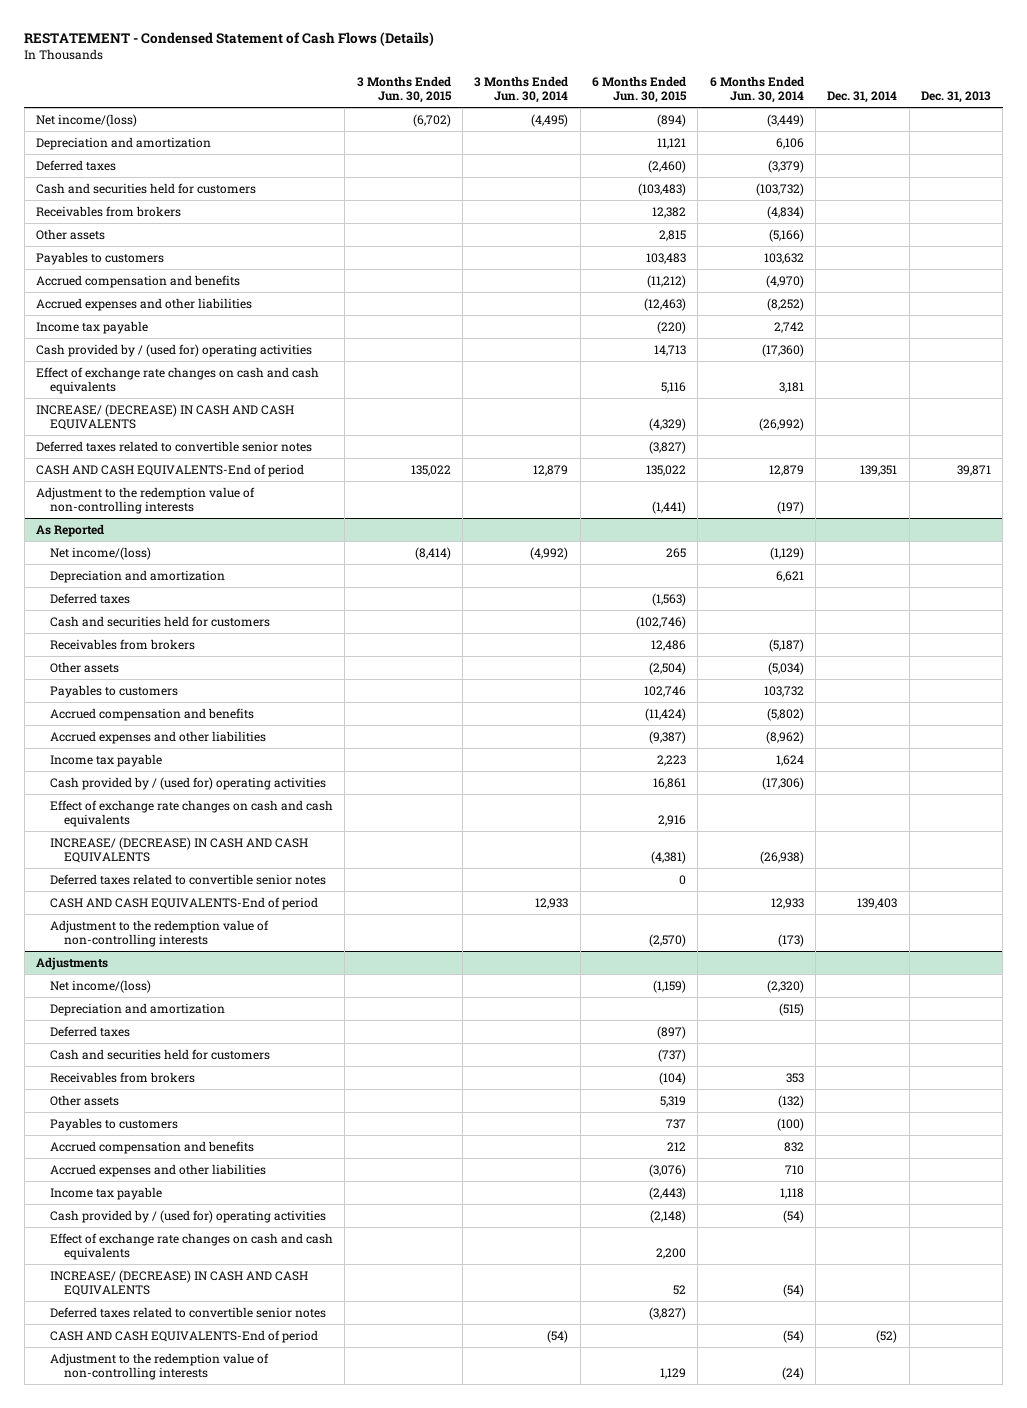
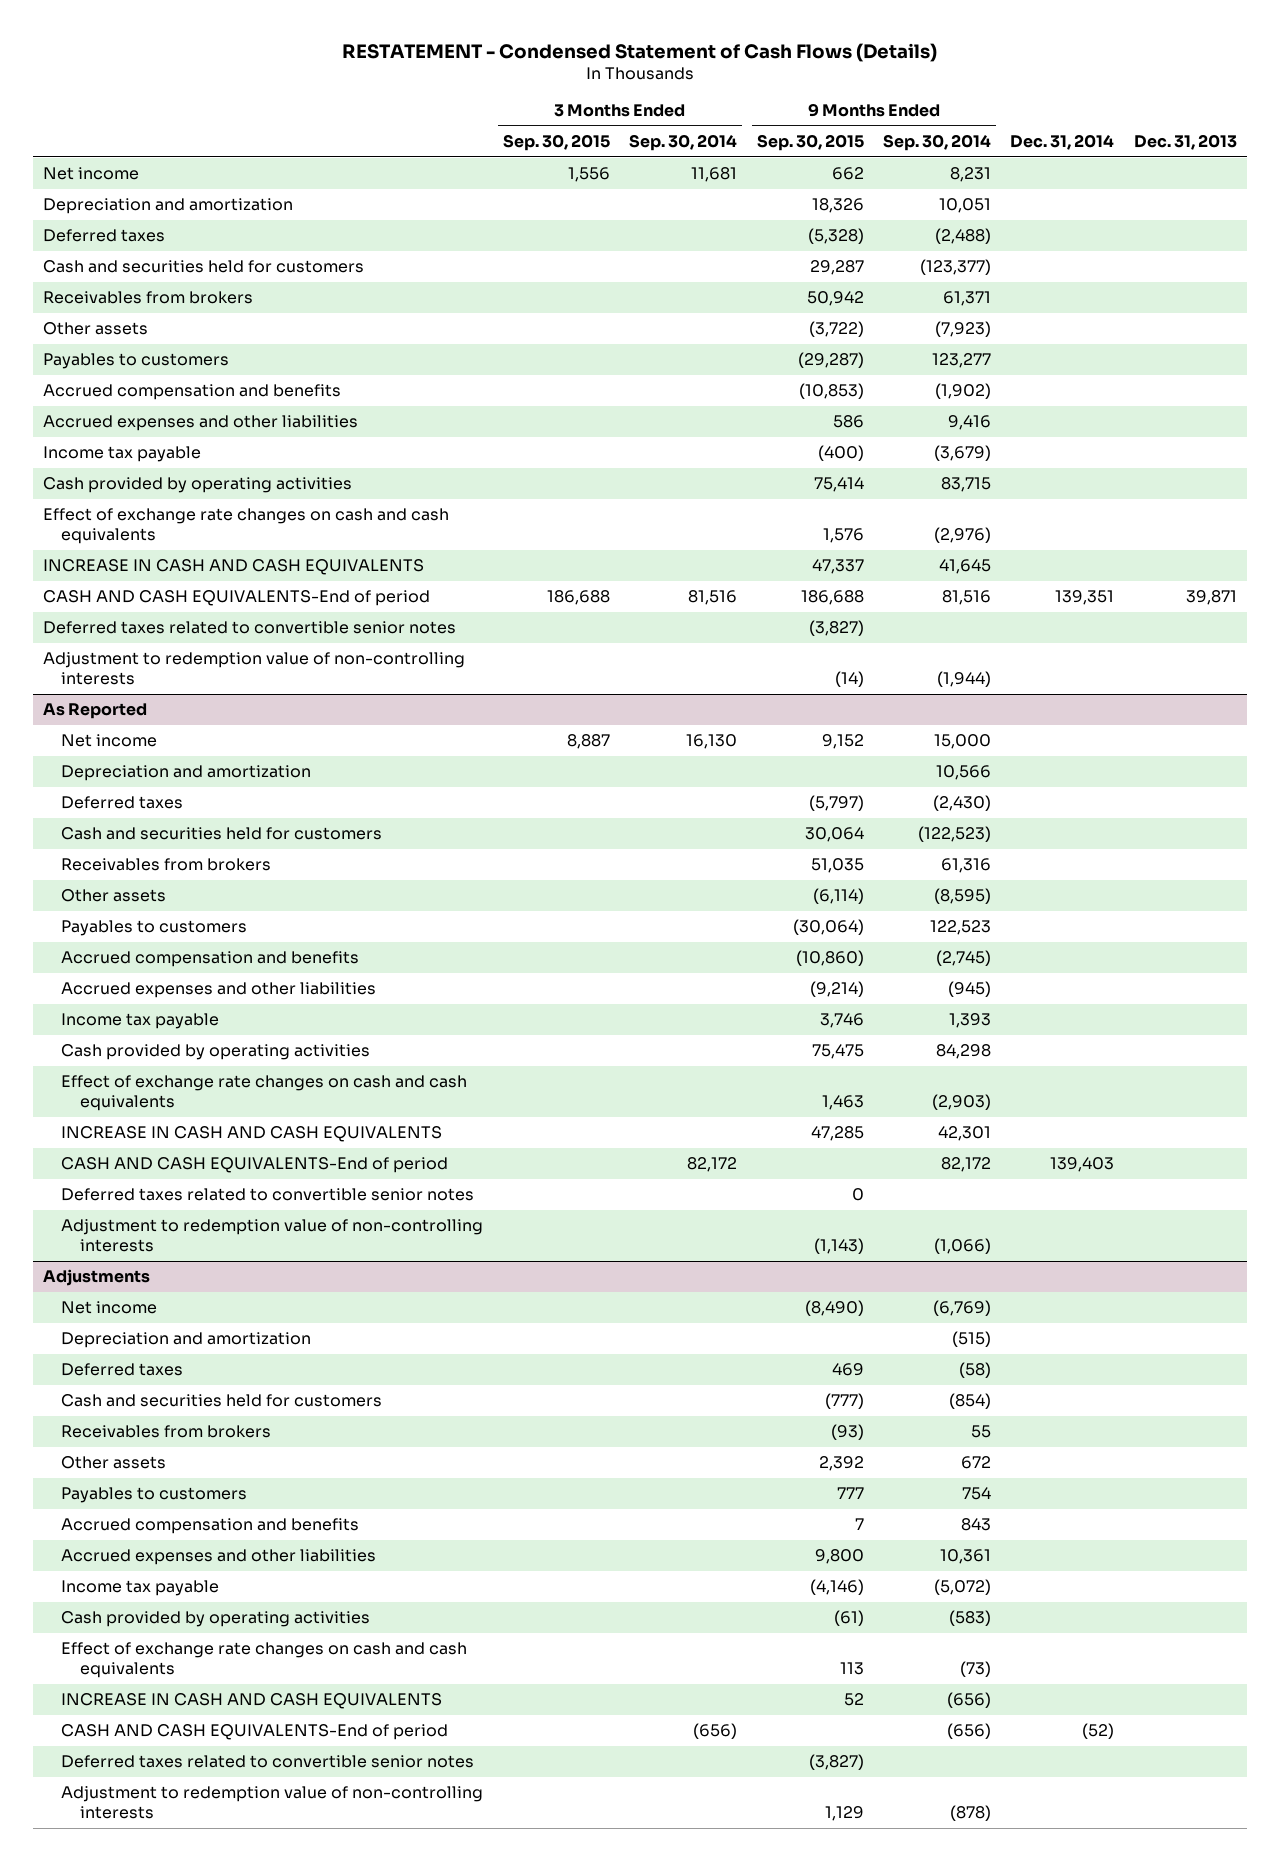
- | 3 Months Ended Jun. 30, 2015 | 3 Months Ended Jun. 30, 2014 | 6 Months Ended Jun. 30, 2015 | 6 Months Ended Jun. 30, 2014 | Dec. 31, 2014 | Dec. 31, 2013
+ | 3 Months Ended Sep. 30, 2015 | 3 Months Ended Sep. 30, 2014 | 9 Months Ended Sep. 30, 2015 | 9 Months Ended Sep. 30, 2014 | Dec. 31, 2014 | Dec. 31, 2013
- Net income/(loss) | (6,702) | (4,495) | (894) | (3,449) | |
+ Net income | 1,556 | 11,681 | 662 | 8,231 | |
- Cash provided by / (used for) operating activities | | | 14,713 | (17,360) | |
+ Cash provided by operating activities | | | 75,414 | 83,715 | |
- INCREASE/ (DECREASE) IN CASH AND CASH EQUIVALENTS | | | (4,329) | (26,992) | |
+ INCREASE IN CASH AND CASH EQUIVALENTS | | | 47,337 | 41,645 | |
- Adjustment to the redemption value of non-controlling interests | | | (1,441) | (197) | |
moved down: Deferred taxes related to convertible senior notes | | | (3,827) | | |
+ Adjustment to redemption value of non-controlling interests | | | (14) | (1,944) | |
@ As Reported
- Net income/(loss) | (8,414) | (4,992) | 265 | (1,129) | |
+ Net income | 8,887 | 16,130 | 9,152 | 15,000 | |
- Cash provided by / (used for) operating activities | | | 16,861 | (17,306) | |
+ Cash provided by operating activities | | | 75,475 | 84,298 | |
- INCREASE/ (DECREASE) IN CASH AND CASH EQUIVALENTS | | | (4,381) | (26,938) | |
+ INCREASE IN CASH AND CASH EQUIVALENTS | | | 47,285 | 42,301 | |
- Adjustment to the redemption value of non-controlling interests | | | (2,570) | (173) | |
moved down: Deferred taxes related to convertible senior notes | | | 0 | | |
+ Adjustment to redemption value of non-controlling interests | | | (1,143) | (1,066) | |
@ Adjustments
- Net income/(loss) | | | (1,159) | (2,320) | |
+ Net income | | | (8,490) | (6,769) | |
- Cash provided by / (used for) operating activities | | | (2,148) | (54) | |
+ Cash provided by operating activities | | | (61) | (583) | |
- INCREASE/ (DECREASE) IN CASH AND CASH EQUIVALENTS | | | 52 | (54) | |
+ INCREASE IN CASH AND CASH EQUIVALENTS | | | 52 | (656) | |
- Adjustment to the redemption value of non-controlling interests | | | 1,129 | (24) | |
moved down: Deferred taxes related to convertible senior notes | | | (3,827) | | |
+ Adjustment to redemption value of non-controlling interests | | | 1,129 | (878) | |

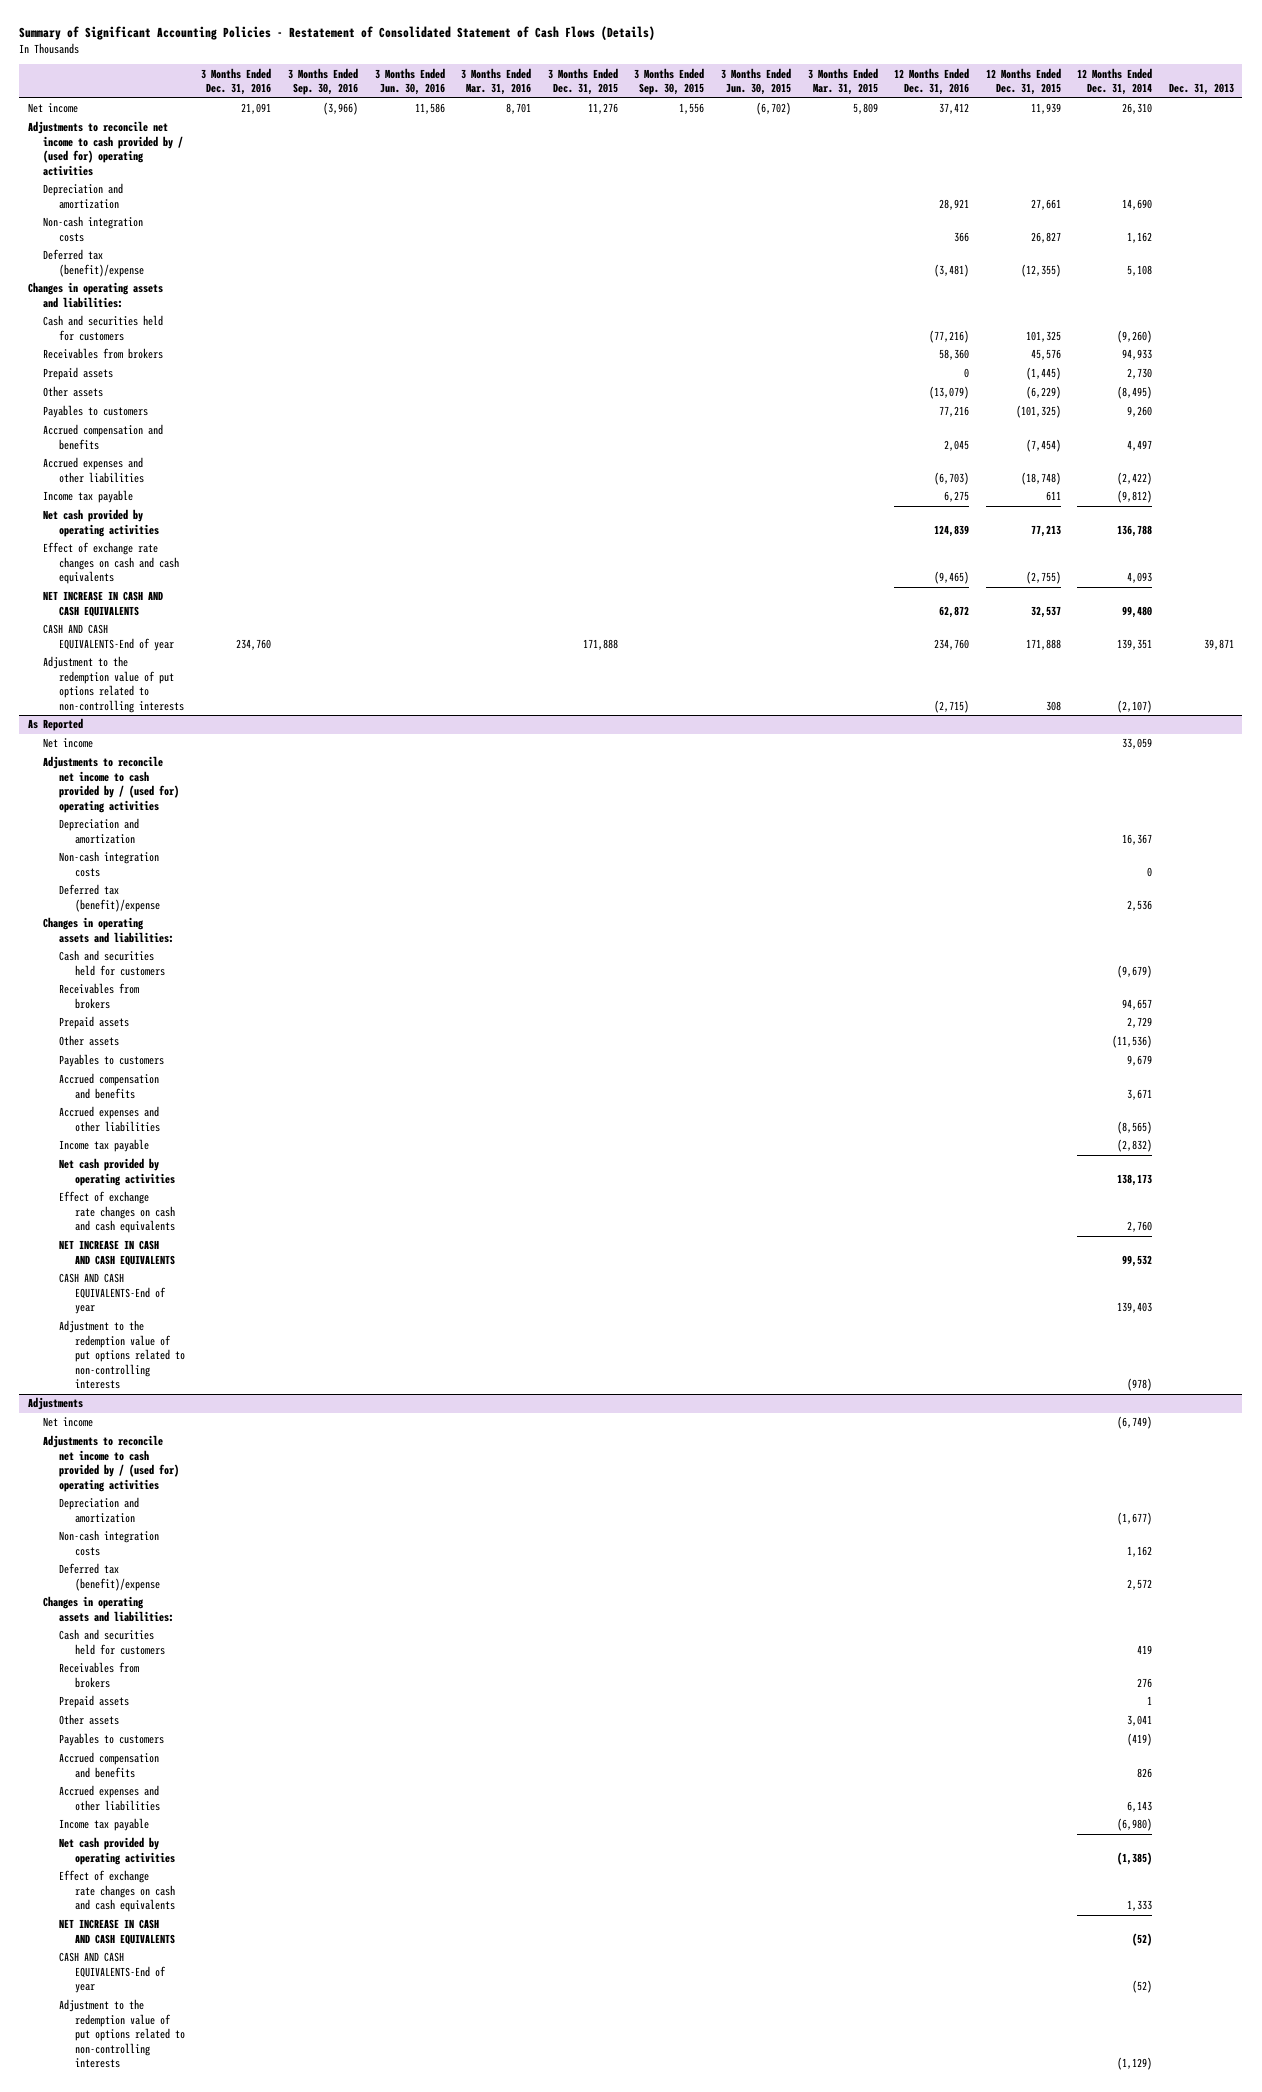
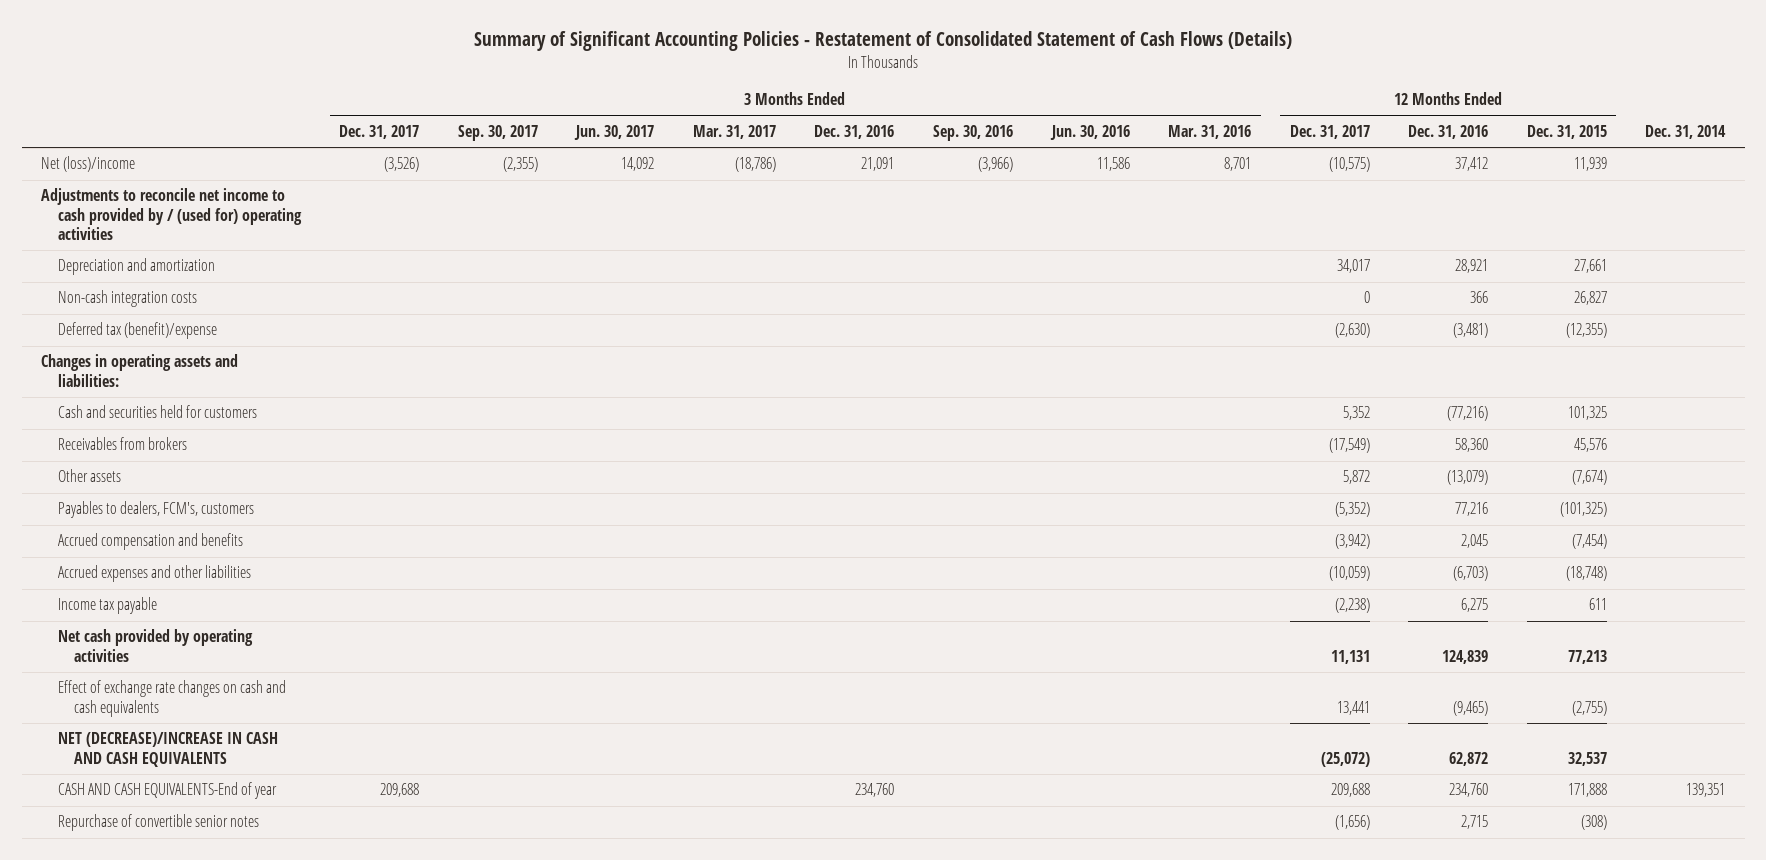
- | 3 Months Ended Dec. 31, 2016 | 3 Months Ended Sep. 30, 2016 | 3 Months Ended Jun. 30, 2016 | 3 Months Ended Mar. 31, 2016 | 3 Months Ended Dec. 31, 2015 | 3 Months Ended Sep. 30, 2015 | 3 Months Ended Jun. 30, 2015 | 3 Months Ended Mar. 31, 2015 | 12 Months Ended Dec. 31, 2016 | 12 Months Ended Dec. 31, 2015 | 12 Months Ended Dec. 31, 2014 | Dec. 31, 2013
+ | 3 Months Ended Dec. 31, 2017 | 3 Months Ended Sep. 30, 2017 | 3 Months Ended Jun. 30, 2017 | 3 Months Ended Mar. 31, 2017 | 3 Months Ended Dec. 31, 2016 | 3 Months Ended Sep. 30, 2016 | 3 Months Ended Jun. 30, 2016 | 3 Months Ended Mar. 31, 2016 | 12 Months Ended Dec. 31, 2017 | 12 Months Ended Dec. 31, 2016 | 12 Months Ended Dec. 31, 2015 | Dec. 31, 2014
- Net income | 21,091 | (3,966) | 11,586 | 8,701 | 11,276 | 1,556 | (6,702) | 5,809 | 37,412 | 11,939 | 26,310 |
+ Net (loss)/income | (3,526) | (2,355) | 14,092 | (18,786) | 21,091 | (3,966) | 11,586 | 8,701 | (10,575) | 37,412 | 11,939 |
- Prepaid assets | | | | | | | | | 0 | (1,445) | 2,730 |
- Other assets | | | | | | | | | (13,079) | (6,229) | (8,495) |
- Payables to customers | | | | | | | | | 77,216 | (101,325) | 9,260 |
+ Other assets | | | | | | | | | 5,872 | (13,079) | (7,674) |
+ Payables to dealers, FCM's, customers | | | | | | | | | (5,352) | 77,216 | (101,325) |
- NET INCREASE IN CASH AND CASH EQUIVALENTS | | | | | | | | | 62,872 | 32,537 | 99,480 |
+ NET (DECREASE)/INCREASE IN CASH AND CASH EQUIVALENTS | | | | | | | | | (25,072) | 62,872 | 32,537 |
- Adjustment to the redemption value of put options related to non-controlling interests | | | | | | | | | (2,715) | 308 | (2,107) |
- As Reported
- Net income | | | | | | | | | | | 33,059 |
- Adjustments to reconcile net income to cash provided by / (used for) operating activities
- Depreciation and amortization | | | | | | | | | | | 16,367 |
- Non-cash integration costs | | | | | | | | | | | 0 |
- Deferred tax (benefit)/expense | | | | | | | | | | | 2,536 |
- Changes in operating assets and liabilities:
- Cash and securities held for customers | | | | | | | | | | | (9,679) |
- Receivables from brokers | | | | | | | | | | | 94,657 |
- Prepaid assets | | | | | | | | | | | 2,729 |
- Other assets | | | | | | | | | | | (11,536) |
- Payables to customers | | | | | | | | | | | 9,679 |
- Accrued compensation and benefits | | | | | | | | | | | 3,671 |
- Accrued expenses and other liabilities | | | | | | | | | | | (8,565) |
- Income tax payable | | | | | | | | | | | (2,832) |
- Net cash provided by operating activities | | | | | | | | | | | 138,173 |
- Effect of exchange rate changes on cash and cash equivalents | | | | | | | | | | | 2,760 |
- NET INCREASE IN CASH AND CASH EQUIVALENTS | | | | | | | | | | | 99,532 |
- CASH AND CASH EQUIVALENTS-End of year | | | | | | | | | | | 139,403 |
- Adjustment to the redemption value of put options related to non-controlling interests | | | | | | | | | | | (978) |
- Adjustments
- Net income | | | | | | | | | | | (6,749) |
- Adjustments to reconcile net income to cash provided by / (used for) operating activities
- Depreciation and amortization | | | | | | | | | | | (1,677) |
- Non-cash integration costs | | | | | | | | | | | 1,162 |
- Deferred tax (benefit)/expense | | | | | | | | | | | 2,572 |
- Changes in operating assets and liabilities:
- Cash and securities held for customers | | | | | | | | | | | 419 |
- Receivables from brokers | | | | | | | | | | | 276 |
- Prepaid assets | | | | | | | | | | | 1 |
- Other assets | | | | | | | | | | | 3,041 |
- Payables to customers | | | | | | | | | | | (419) |
- Accrued compensation and benefits | | | | | | | | | | | 826 |
- Accrued expenses and other liabilities | | | | | | | | | | | 6,143 |
- Income tax payable | | | | | | | | | | | (6,980) |
- Net cash provided by operating activities | | | | | | | | | | | (1,385) |
- Effect of exchange rate changes on cash and cash equivalents | | | | | | | | | | | 1,333 |
- NET INCREASE IN CASH AND CASH EQUIVALENTS | | | | | | | | | | | (52) |
- CASH AND CASH EQUIVALENTS-End of year | | | | | | | | | | | (52) |
- Adjustment to the redemption value of put options related to non-controlling interests | | | | | | | | | | | (1,129) |
+ Repurchase of convertible senior notes | | | | | | | | | (1,656) | 2,715 | (308) |

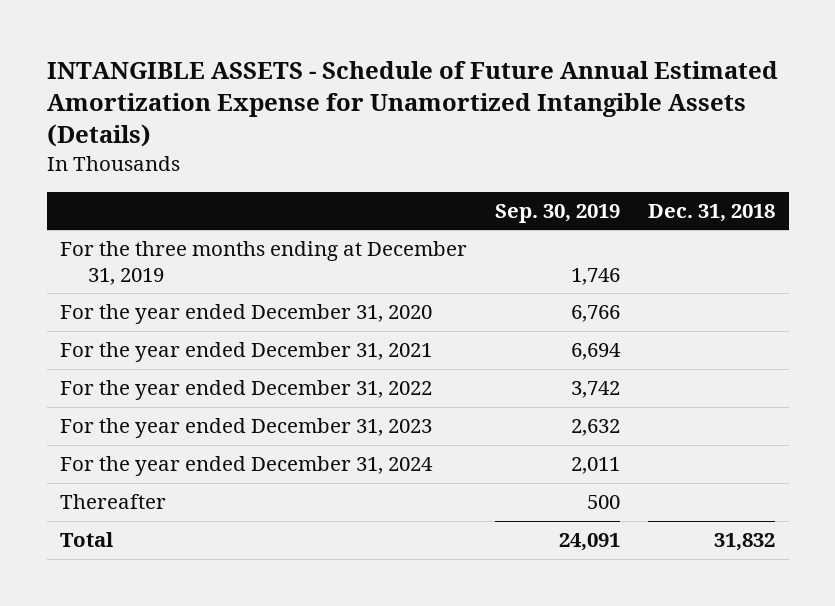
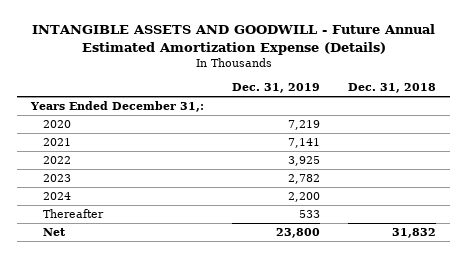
- INTANGIBLE ASSETS - Schedule of Future Annual Estimated Amortization Expense for Unamortized Intangible Assets (Details)
+ INTANGIBLE ASSETS AND GOODWILL - Future Annual Estimated Amortization Expense (Details)
- | Sep. 30, 2019 | Dec. 31, 2018
+ | Dec. 31, 2019 | Dec. 31, 2018
- For the three months ending at December 31, 2019 | 1,746 |
- For the year ended December 31, 2020 | 6,766 |
- For the year ended December 31, 2021 | 6,694 |
- For the year ended December 31, 2022 | 3,742 |
- For the year ended December 31, 2023 | 2,632 |
- For the year ended December 31, 2024 | 2,011 |
+ Years Ended December 31,:
+ 2020 | 7,219 |
+ 2021 | 7,141 |
+ 2022 | 3,925 |
+ 2023 | 2,782 |
+ 2024 | 2,200 |
- Total | 24,091 | 31,832
+ Net | 23,800 | 31,832

